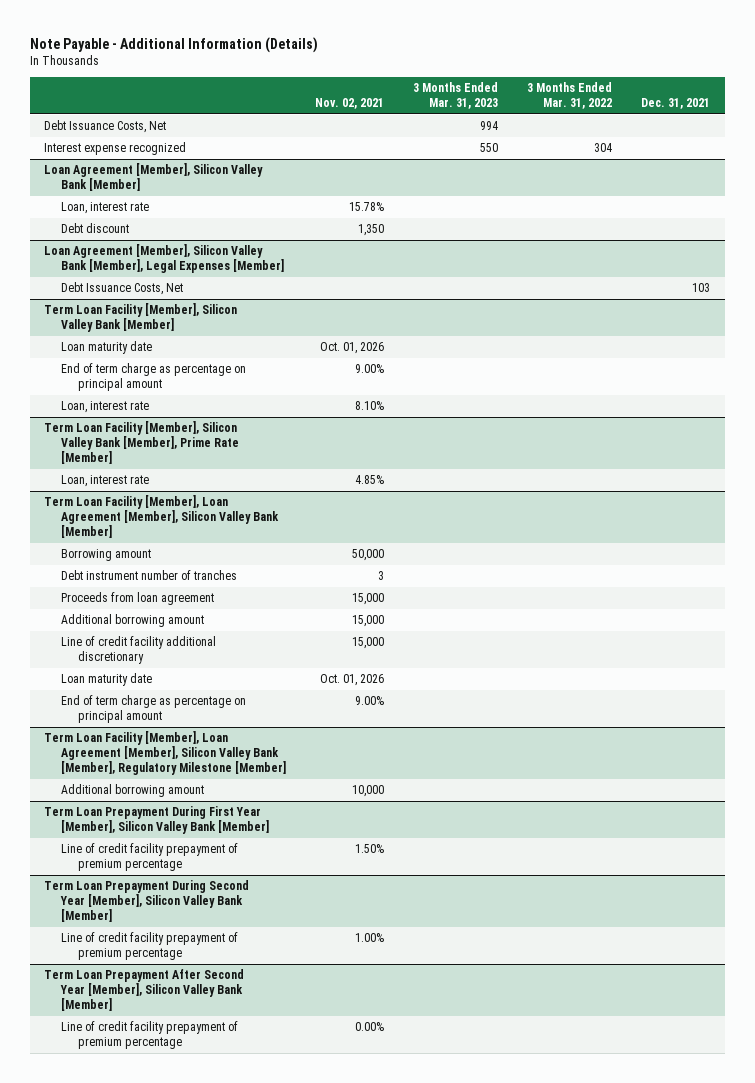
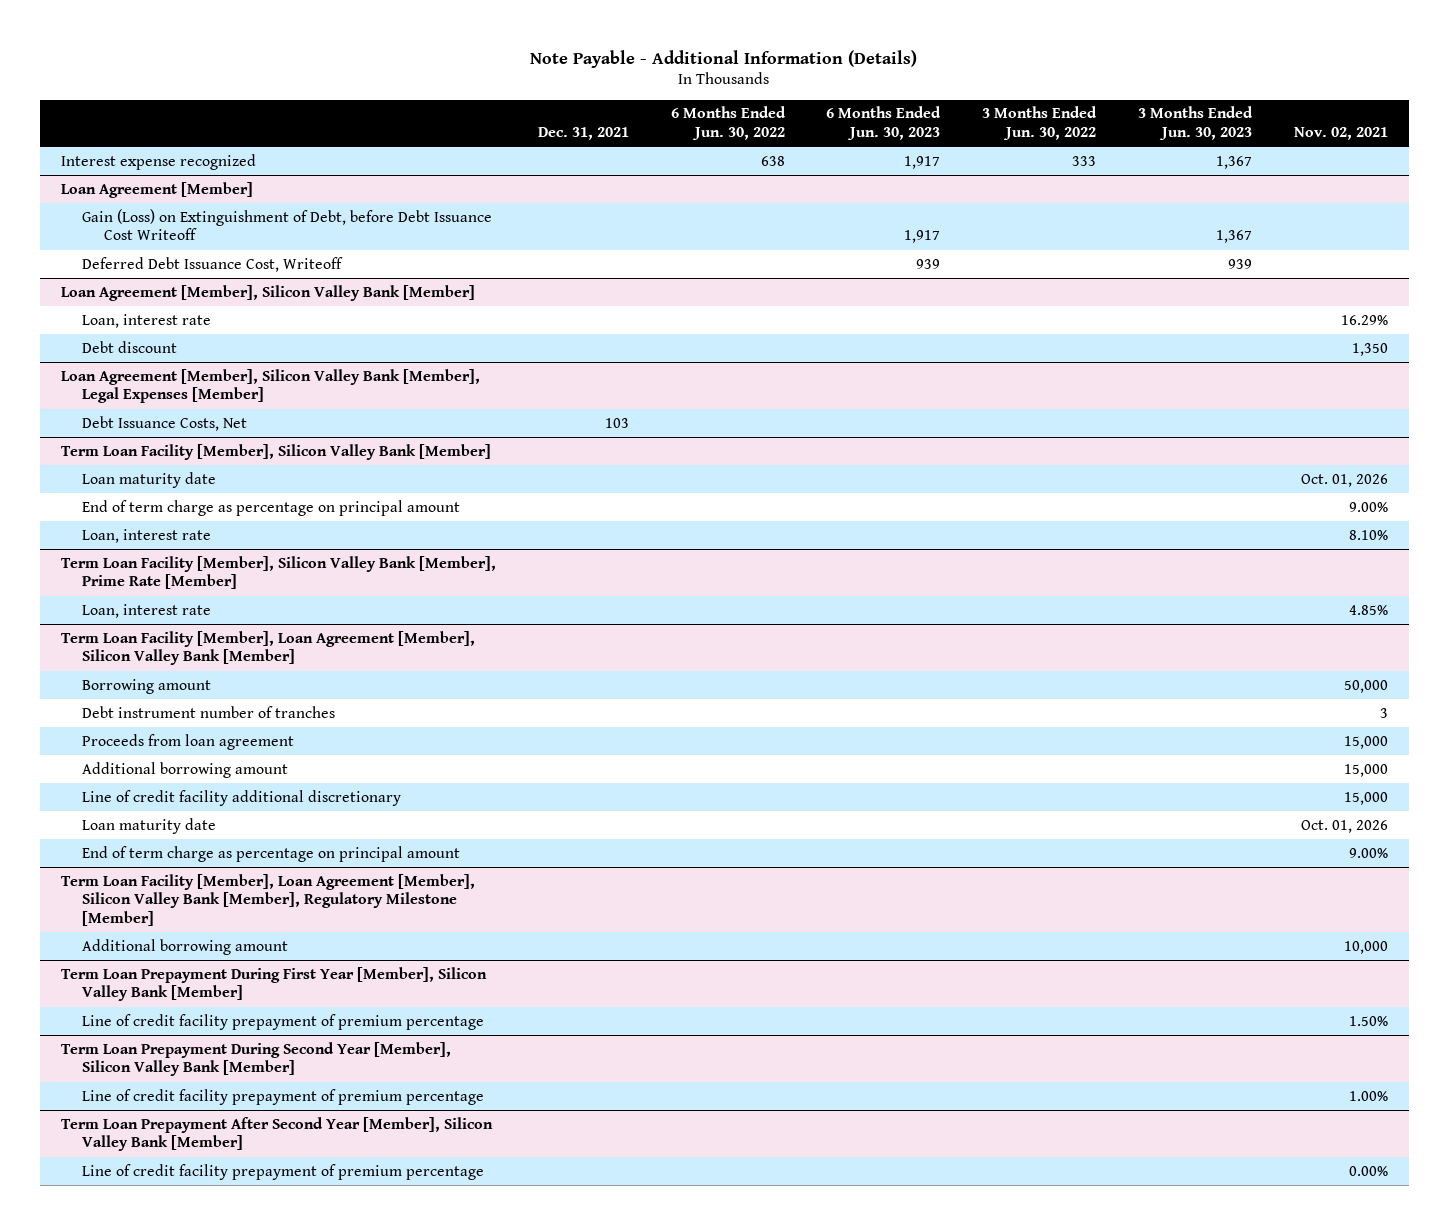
- | Nov. 02, 2021 | 3 Months Ended Mar. 31, 2023 | 3 Months Ended Mar. 31, 2022 | Dec. 31, 2021
+ | Dec. 31, 2021 | 6 Months Ended Jun. 30, 2022 | 6 Months Ended Jun. 30, 2023 | 3 Months Ended Jun. 30, 2022 | 3 Months Ended Jun. 30, 2023 | Nov. 02, 2021
- Debt Issuance Costs, Net | | 994 | |
+ Loan Agreement [Member]
+ Gain (Loss) on Extinguishment of Debt, before Debt Issuance Cost Writeoff | | | 1,917 | | 1,367 |
+ Deferred Debt Issuance Cost, Writeoff | | | 939 | | 939 |
@ Loan Agreement [Member], Silicon Valley Bank [Member]
- Loan, interest rate | 15.78% | | |
+ Loan, interest rate | | | | | | 16.29%

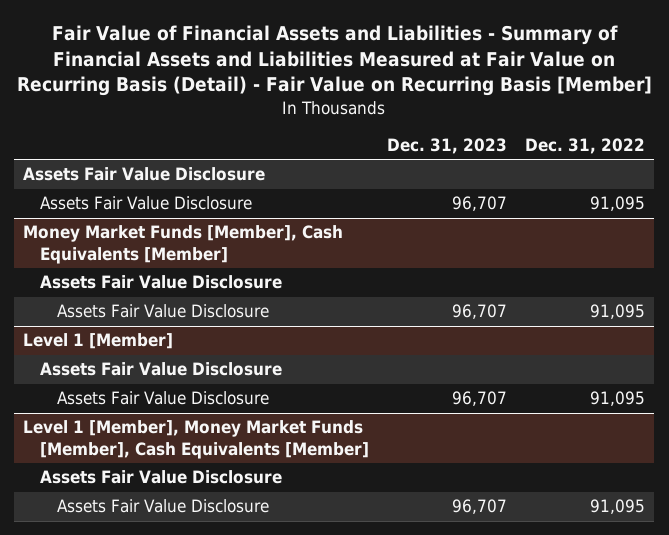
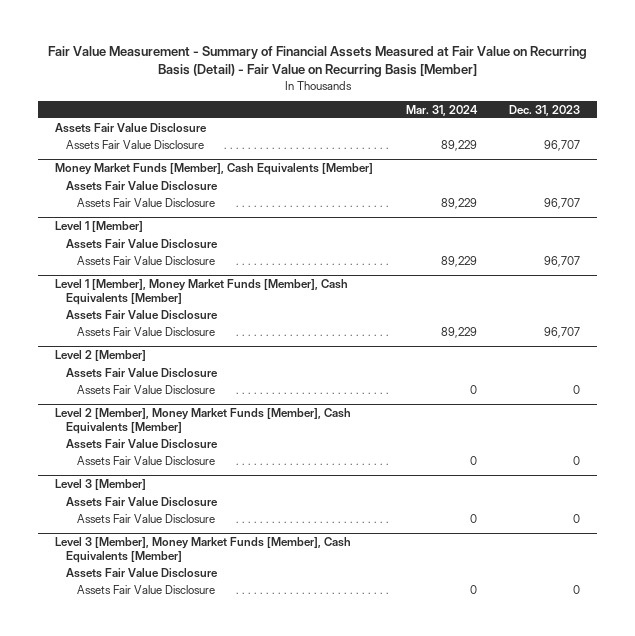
- Fair Value of Financial Assets and Liabilities - Summary of Financial Assets and Liabilities Measured at Fair Value on Recurring Basis (Detail) - Fair Value on Recurring Basis [Member]
+ Fair Value Measurement - Summary of Financial Assets Measured at Fair Value on Recurring Basis (Detail) - Fair Value on Recurring Basis [Member]
- | Dec. 31, 2023 | Dec. 31, 2022
+ | Mar. 31, 2024 | Dec. 31, 2023
+ Level 2 [Member]
+ Assets Fair Value Disclosure
+ Assets Fair Value Disclosure | 0 | 0
+ Level 2 [Member], Money Market Funds [Member], Cash Equivalents [Member]
+ Assets Fair Value Disclosure
+ Assets Fair Value Disclosure | 0 | 0
+ Level 3 [Member]
+ Assets Fair Value Disclosure
+ Assets Fair Value Disclosure | 0 | 0
+ Level 3 [Member], Money Market Funds [Member], Cash Equivalents [Member]
+ Assets Fair Value Disclosure
+ Assets Fair Value Disclosure | 0 | 0

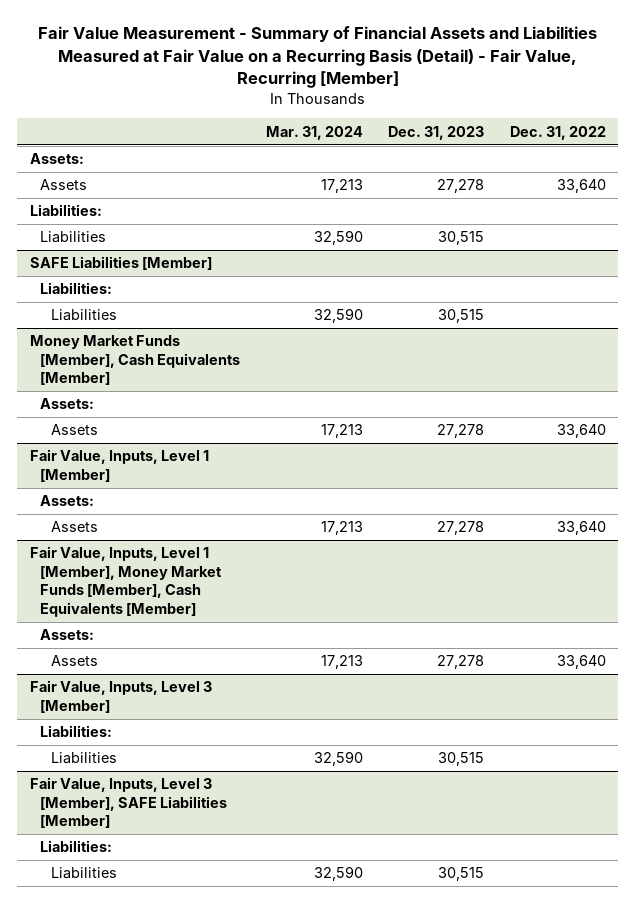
- Fair Value Measurement - Summary of Financial Assets Measured at Fair Value on Recurring Basis (Detail) - Fair Value on Recurring Basis [Member]
+ Fair Value Measurement - Summary of Financial Assets and Liabilities Measured at Fair Value on a Recurring Basis (Detail) - Fair Value, Recurring [Member]
- | Mar. 31, 2024 | Dec. 31, 2023
+ | Mar. 31, 2024 | Dec. 31, 2023 | Dec. 31, 2022
- Assets Fair Value Disclosure
- Assets Fair Value Disclosure | 89,229 | 96,707
+ Assets:
+ Assets | 17,213 | 27,278 | 33,640
+ Liabilities:
+ Liabilities | 32,590 | 30,515 |
+ SAFE Liabilities [Member]
+ Liabilities:
+ Liabilities | 32,590 | 30,515 |
@ Money Market Funds [Member], Cash Equivalents [Member]
- Assets Fair Value Disclosure
- Assets Fair Value Disclosure | 89,229 | 96,707
- Level 1 [Member]
- Assets Fair Value Disclosure
- Assets Fair Value Disclosure | 89,229 | 96,707
- Level 1 [Member], Money Market Funds [Member], Cash Equivalents [Member]
- Assets Fair Value Disclosure
- Assets Fair Value Disclosure | 89,229 | 96,707
- Level 2 [Member]
- Assets Fair Value Disclosure
- Assets Fair Value Disclosure | 0 | 0
- Level 2 [Member], Money Market Funds [Member], Cash Equivalents [Member]
- Assets Fair Value Disclosure
- Assets Fair Value Disclosure | 0 | 0
- Level 3 [Member]
- Assets Fair Value Disclosure
- Assets Fair Value Disclosure | 0 | 0
- Level 3 [Member], Money Market Funds [Member], Cash Equivalents [Member]
- Assets Fair Value Disclosure
- Assets Fair Value Disclosure | 0 | 0
@ Money Market Funds [Member], Cash Equivalents [Member]
+ Assets:
+ Assets | 17,213 | 27,278 | 33,640
+ Fair Value, Inputs, Level 1 [Member]
+ Assets:
+ Assets | 17,213 | 27,278 | 33,640
+ Fair Value, Inputs, Level 1 [Member], Money Market Funds [Member], Cash Equivalents [Member]
+ Assets:
+ Assets | 17,213 | 27,278 | 33,640
+ Fair Value, Inputs, Level 3 [Member]
+ Liabilities:
+ Liabilities | 32,590 | 30,515 |
+ Fair Value, Inputs, Level 3 [Member], SAFE Liabilities [Member]
+ Liabilities:
+ Liabilities | 32,590 | 30,515 |

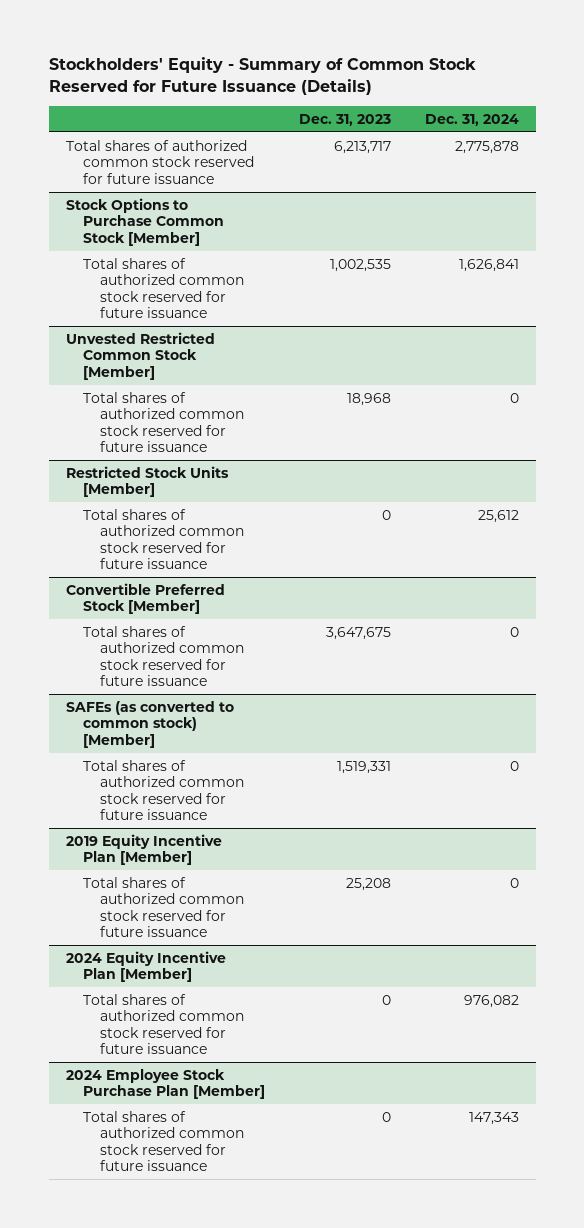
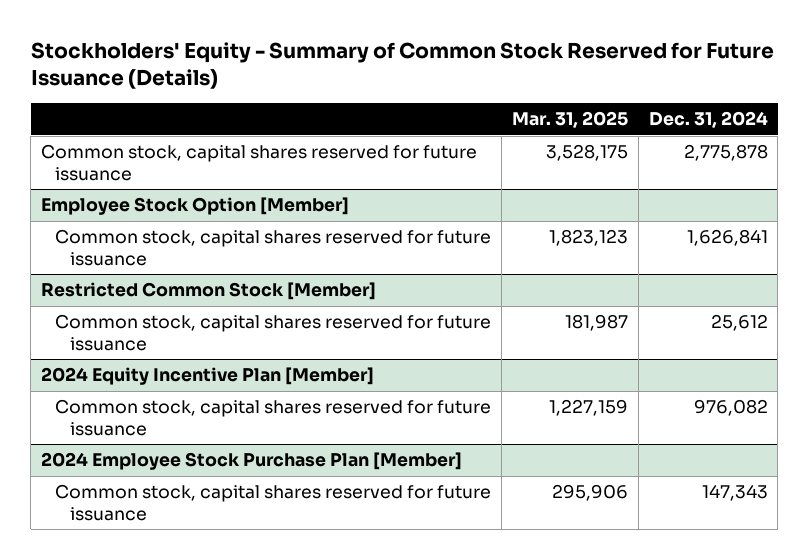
- | Dec. 31, 2023 | Dec. 31, 2024
+ | Mar. 31, 2025 | Dec. 31, 2024
- Total shares of authorized common stock reserved for future issuance | 6,213,717 | 2,775,878
- Stock Options to Purchase Common Stock [Member]
- Total shares of authorized common stock reserved for future issuance | 1,002,535 | 1,626,841
- Unvested Restricted Common Stock [Member]
- Total shares of authorized common stock reserved for future issuance | 18,968 | 0
- Restricted Stock Units [Member]
- Total shares of authorized common stock reserved for future issuance | 0 | 25,612
- Convertible Preferred Stock [Member]
- Total shares of authorized common stock reserved for future issuance | 3,647,675 | 0
- SAFEs (as converted to common stock) [Member]
- Total shares of authorized common stock reserved for future issuance | 1,519,331 | 0
- 2019 Equity Incentive Plan [Member]
- Total shares of authorized common stock reserved for future issuance | 25,208 | 0
+ Common stock, capital shares reserved for future issuance | 3,528,175 | 2,775,878
+ Employee Stock Option [Member]
+ Common stock, capital shares reserved for future issuance | 1,823,123 | 1,626,841
+ Restricted Common Stock [Member]
+ Common stock, capital shares reserved for future issuance | 181,987 | 25,612
@ 2024 Equity Incentive Plan [Member]
- Total shares of authorized common stock reserved for future issuance | 0 | 976,082
+ Common stock, capital shares reserved for future issuance | 1,227,159 | 976,082
@ 2024 Employee Stock Purchase Plan [Member]
- Total shares of authorized common stock reserved for future issuance | 0 | 147,343
+ Common stock, capital shares reserved for future issuance | 295,906 | 147,343

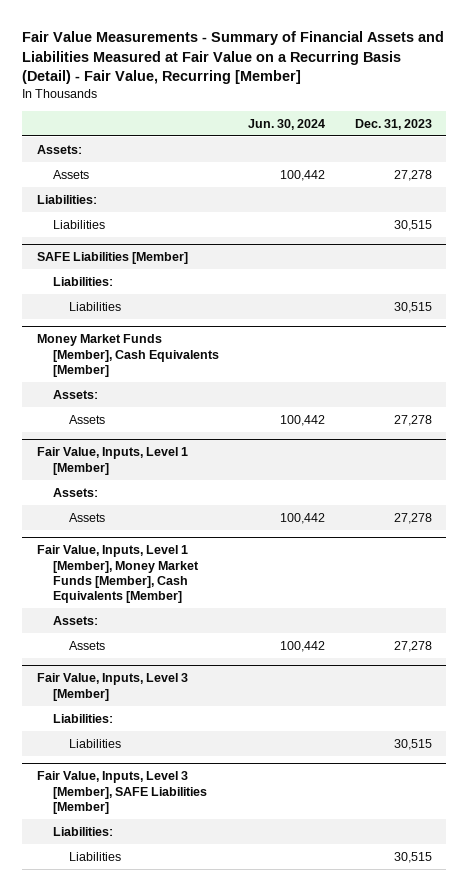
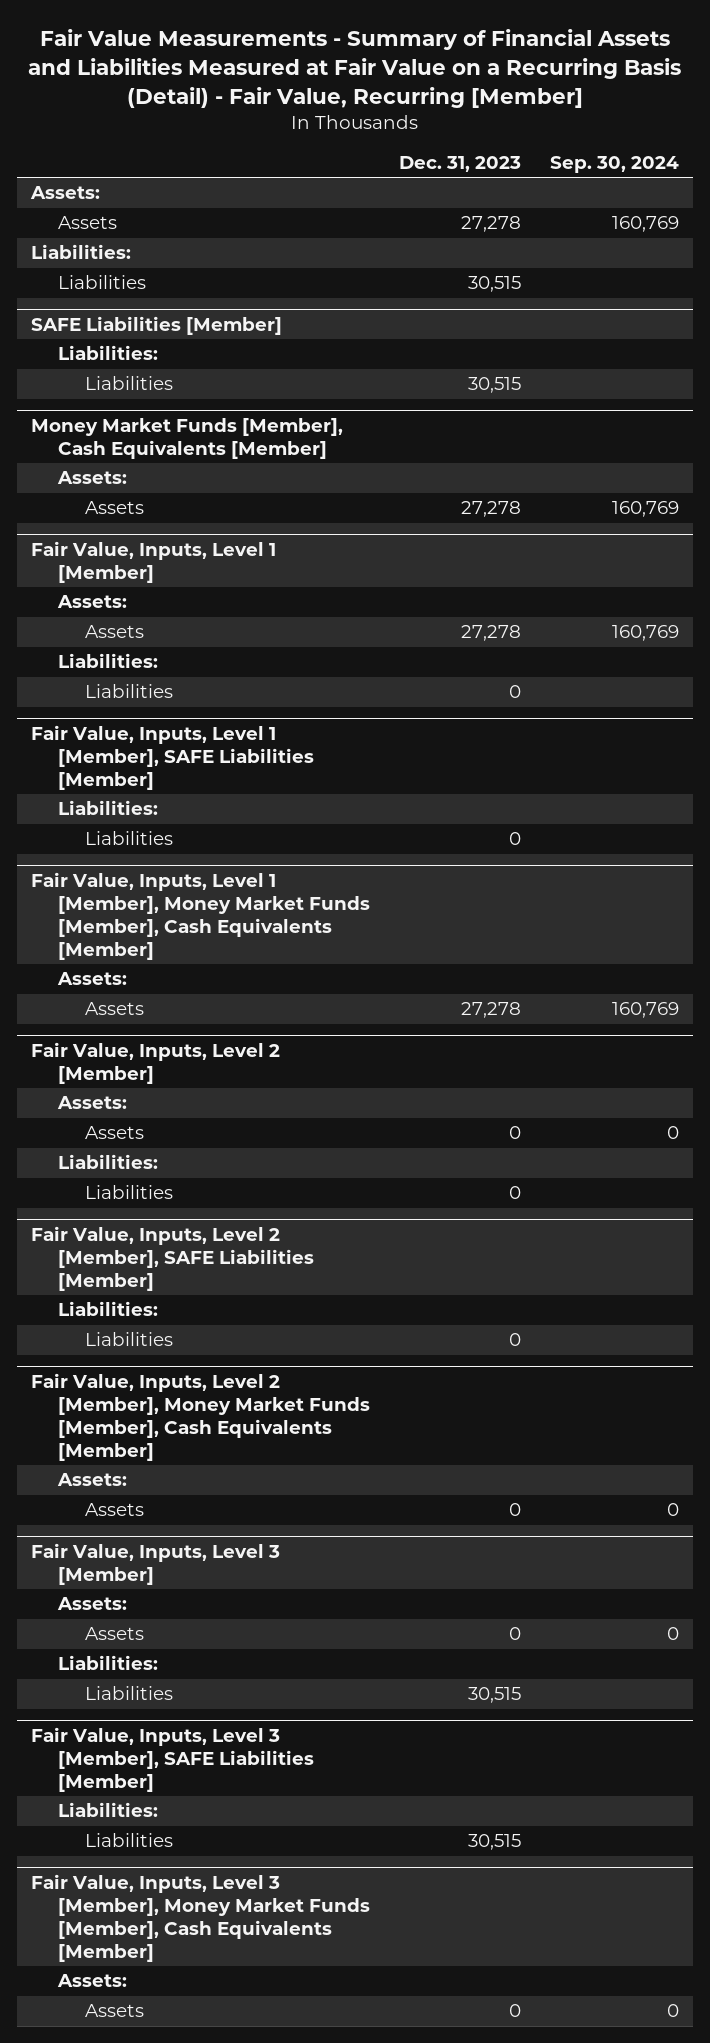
- | Jun. 30, 2024 | Dec. 31, 2023
+ | Dec. 31, 2023 | Sep. 30, 2024
@ Fair Value, Inputs, Level 1 [Member]
+ Liabilities:
+ Liabilities | 0 |
+ Fair Value, Inputs, Level 1 [Member], SAFE Liabilities [Member]
+ Liabilities:
+ Liabilities | 0 |
+ Fair Value, Inputs, Level 2 [Member]
+ Assets:
+ Assets | 0 | 0
+ Liabilities:
+ Liabilities | 0 |
+ Fair Value, Inputs, Level 2 [Member], SAFE Liabilities [Member]
+ Liabilities:
+ Liabilities | 0 |
+ Fair Value, Inputs, Level 2 [Member], Money Market Funds [Member], Cash Equivalents [Member]
+ Assets:
+ Assets | 0 | 0
@ Fair Value, Inputs, Level 3 [Member]
+ Assets:
+ Assets | 0 | 0
+ Fair Value, Inputs, Level 3 [Member], Money Market Funds [Member], Cash Equivalents [Member]
+ Assets:
+ Assets | 0 | 0

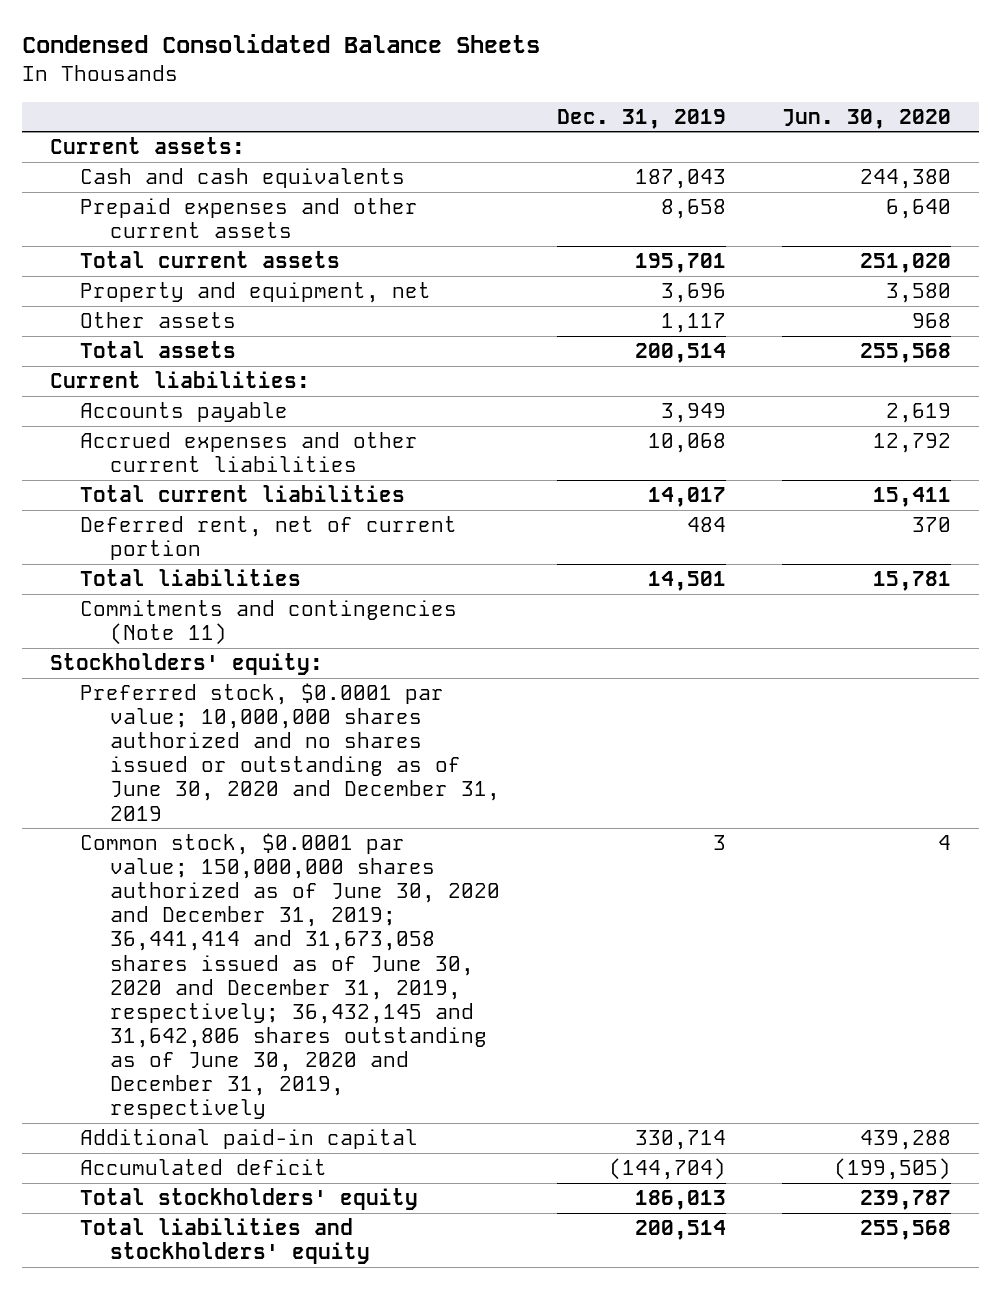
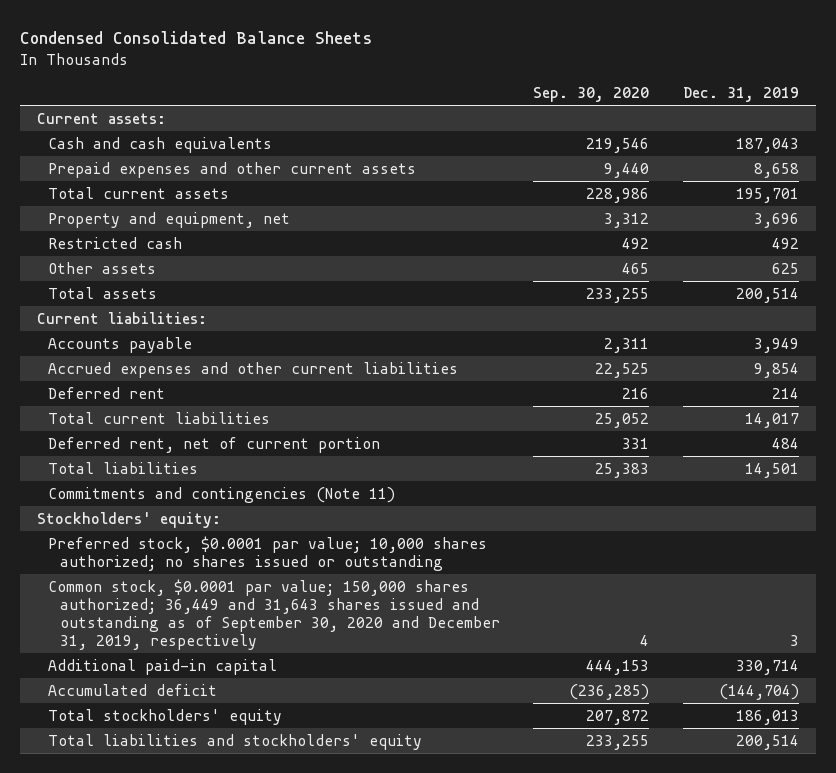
- | Dec. 31, 2019 | Jun. 30, 2020
+ | Sep. 30, 2020 | Dec. 31, 2019
- Other assets | 1,117 | 968
+ Restricted cash | 492 | 492
+ Other assets | 465 | 625
- Accrued expenses and other current liabilities | 10,068 | 12,792
+ Accrued expenses and other current liabilities | 22,525 | 9,854
+ Deferred rent | 216 | 214
- Preferred stock, $0.0001 par value; 10,000,000 shares authorized and no shares issued or outstanding as of June 30, 2020 and December 31, 2019
- Common stock, $0.0001 par value; 150,000,000 shares authorized as of June 30, 2020 and December 31, 2019; 36,441,414 and 31,673,058 shares issued as of June 30, 2020 and December 31, 2019, respectively; 36,432,145 and 31,642,806 shares outstanding as of June 30, 2020 and December 31, 2019, respectively | 3 | 4
+ Preferred stock, $0.0001 par value; 10,000 shares authorized; no shares issued or outstanding
+ Common stock, $0.0001 par value; 150,000 shares authorized; 36,449 and 31,643 shares issued and outstanding as of September 30, 2020 and December 31, 2019, respectively | 4 | 3

